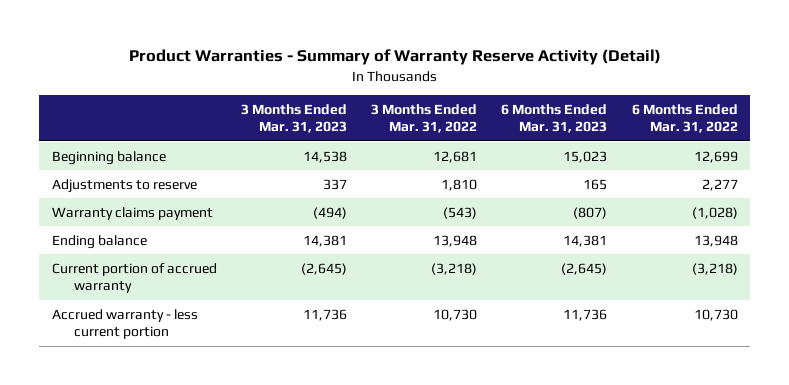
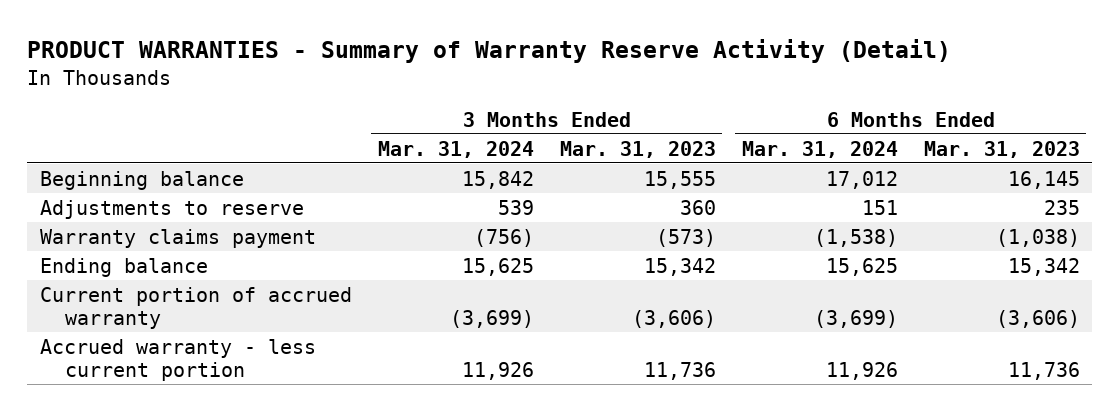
- Product Warranties - Summary of Warranty Reserve Activity (Detail)
+ PRODUCT WARRANTIES - Summary of Warranty Reserve Activity (Detail)
- | 3 Months Ended Mar. 31, 2023 | 3 Months Ended Mar. 31, 2022 | 6 Months Ended Mar. 31, 2023 | 6 Months Ended Mar. 31, 2022
+ | 3 Months Ended Mar. 31, 2024 | 3 Months Ended Mar. 31, 2023 | 6 Months Ended Mar. 31, 2024 | 6 Months Ended Mar. 31, 2023
- Beginning balance | 14,538 | 12,681 | 15,023 | 12,699
- Adjustments to reserve | 337 | 1,810 | 165 | 2,277
- Warranty claims payment | (494) | (543) | (807) | (1,028)
- Ending balance | 14,381 | 13,948 | 14,381 | 13,948
- Current portion of accrued warranty | (2,645) | (3,218) | (2,645) | (3,218)
+ Beginning balance | 15,842 | 15,555 | 17,012 | 16,145
+ Adjustments to reserve | 539 | 360 | 151 | 235
+ Warranty claims payment | (756) | (573) | (1,538) | (1,038)
+ Ending balance | 15,625 | 15,342 | 15,625 | 15,342
+ Current portion of accrued warranty | (3,699) | (3,606) | (3,699) | (3,606)

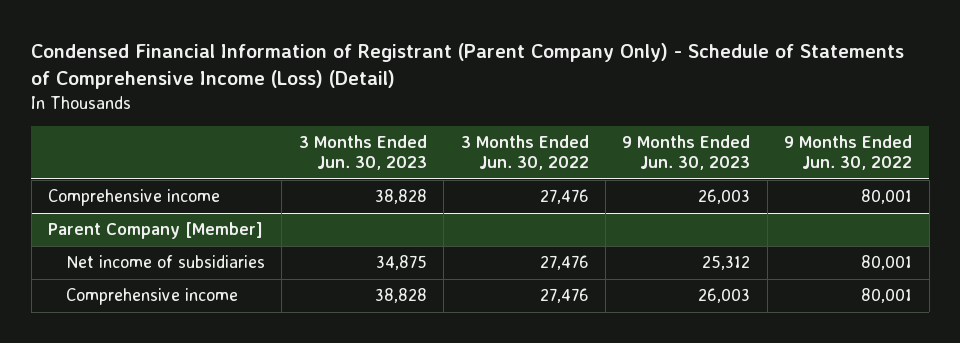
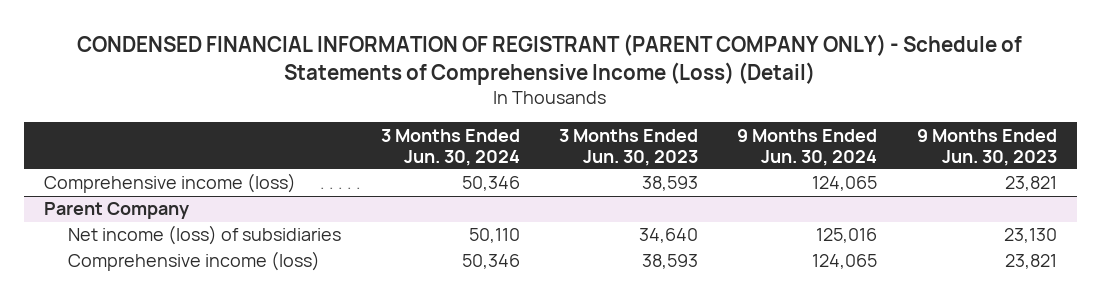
- Condensed Financial Information of Registrant (Parent Company Only) - Schedule of Statements of Comprehensive Income (Loss) (Detail)
+ CONDENSED FINANCIAL INFORMATION OF REGISTRANT (PARENT COMPANY ONLY) - Schedule of Statements of Comprehensive Income (Loss) (Detail)
- | 3 Months Ended Jun. 30, 2023 | 3 Months Ended Jun. 30, 2022 | 9 Months Ended Jun. 30, 2023 | 9 Months Ended Jun. 30, 2022
+ | 3 Months Ended Jun. 30, 2024 | 3 Months Ended Jun. 30, 2023 | 9 Months Ended Jun. 30, 2024 | 9 Months Ended Jun. 30, 2023
- Comprehensive income | 38,828 | 27,476 | 26,003 | 80,001
- Parent Company [Member]
- Net income of subsidiaries | 34,875 | 27,476 | 25,312 | 80,001
- Comprehensive income | 38,828 | 27,476 | 26,003 | 80,001
+ Comprehensive income (loss) | 50,346 | 38,593 | 124,065 | 23,821
+ Parent Company
+ Net income (loss) of subsidiaries | 50,110 | 34,640 | 125,016 | 23,130
+ Comprehensive income (loss) | 50,346 | 38,593 | 124,065 | 23,821

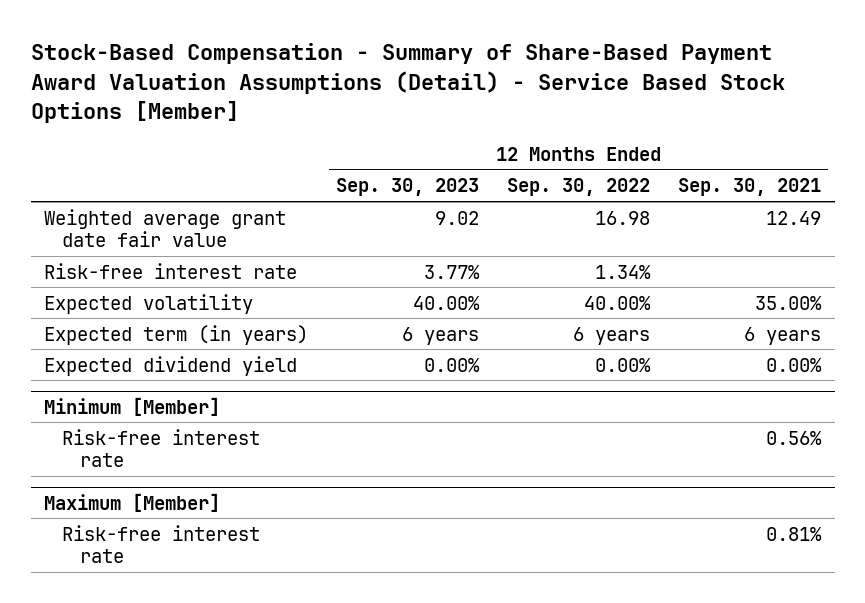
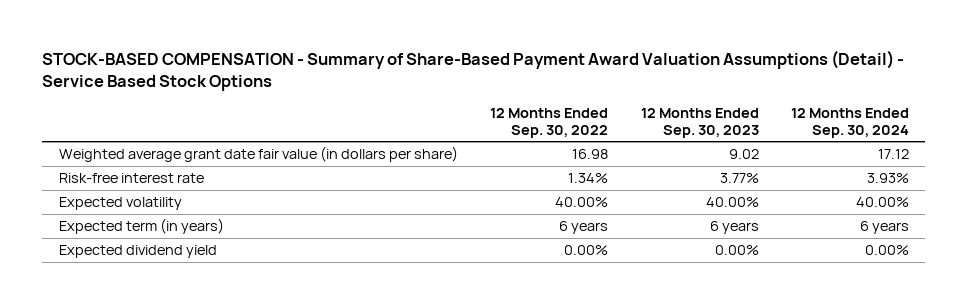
- Stock-Based Compensation - Summary of Share-Based Payment Award Valuation Assumptions (Detail) - Service Based Stock Options [Member]
+ STOCK-BASED COMPENSATION - Summary of Share-Based Payment Award Valuation Assumptions (Detail) - Service Based Stock Options
- | 12 Months Ended Sep. 30, 2023 | 12 Months Ended Sep. 30, 2022 | 12 Months Ended Sep. 30, 2021
+ | 12 Months Ended Sep. 30, 2022 | 12 Months Ended Sep. 30, 2023 | 12 Months Ended Sep. 30, 2024
- Weighted average grant date fair value | 9.02 | 16.98 | 12.49
+ Weighted average grant date fair value (in dollars per share) | 16.98 | 9.02 | 17.12
- Minimum [Member]
- Risk-free interest rate | | | 0.56%
- Maximum [Member]
- Risk-free interest rate | | | 0.81%

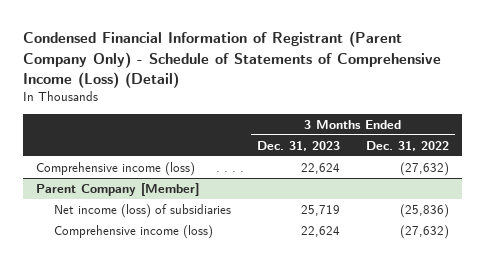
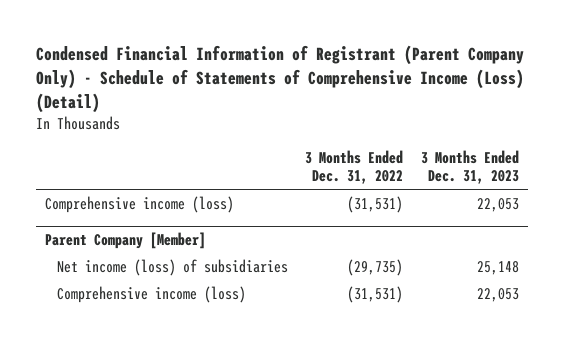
- | 3 Months Ended Dec. 31, 2023 | 3 Months Ended Dec. 31, 2022
+ | 3 Months Ended Dec. 31, 2022 | 3 Months Ended Dec. 31, 2023
- Comprehensive income (loss) | 22,624 | (27,632)
+ Comprehensive income (loss) | (31,531) | 22,053
@ Parent Company [Member]
- Net income (loss) of subsidiaries | 25,719 | (25,836)
- Comprehensive income (loss) | 22,624 | (27,632)
+ Net income (loss) of subsidiaries | (29,735) | 25,148
+ Comprehensive income (loss) | (31,531) | 22,053

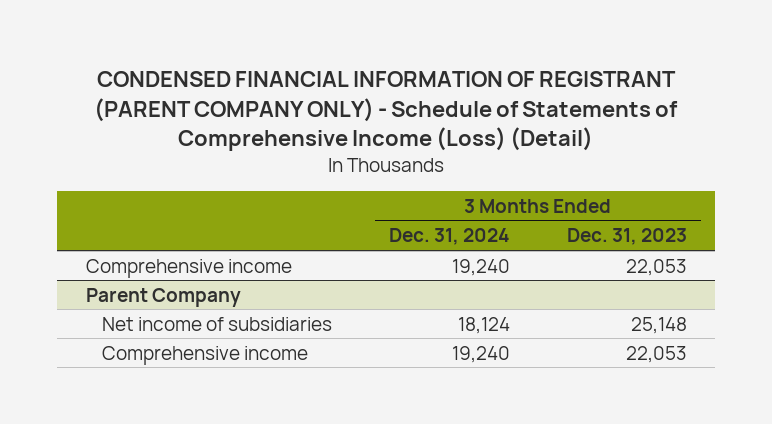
- Condensed Financial Information of Registrant (Parent Company Only) - Schedule of Statements of Comprehensive Income (Loss) (Detail)
+ CONDENSED FINANCIAL INFORMATION OF REGISTRANT (PARENT COMPANY ONLY) - Schedule of Statements of Comprehensive Income (Loss) (Detail)
- | 3 Months Ended Dec. 31, 2022 | 3 Months Ended Dec. 31, 2023
+ | 3 Months Ended Dec. 31, 2024 | 3 Months Ended Dec. 31, 2023
- Comprehensive income (loss) | (31,531) | 22,053
- Parent Company [Member]
- Net income (loss) of subsidiaries | (29,735) | 25,148
- Comprehensive income (loss) | (31,531) | 22,053
+ Comprehensive income | 19,240 | 22,053
+ Parent Company
+ Net income of subsidiaries | 18,124 | 25,148
+ Comprehensive income | 19,240 | 22,053

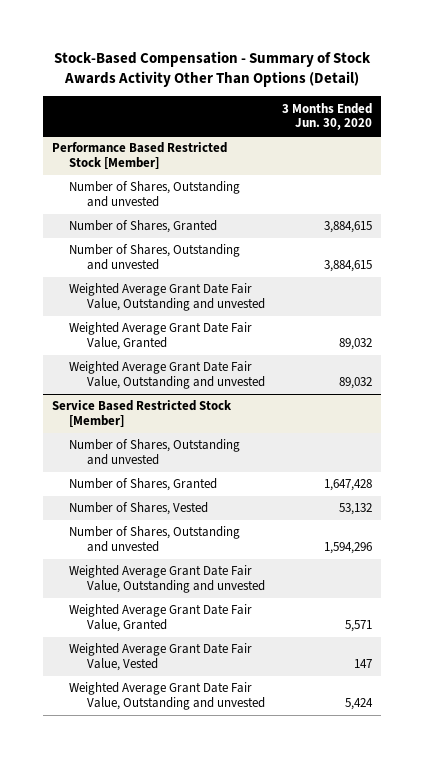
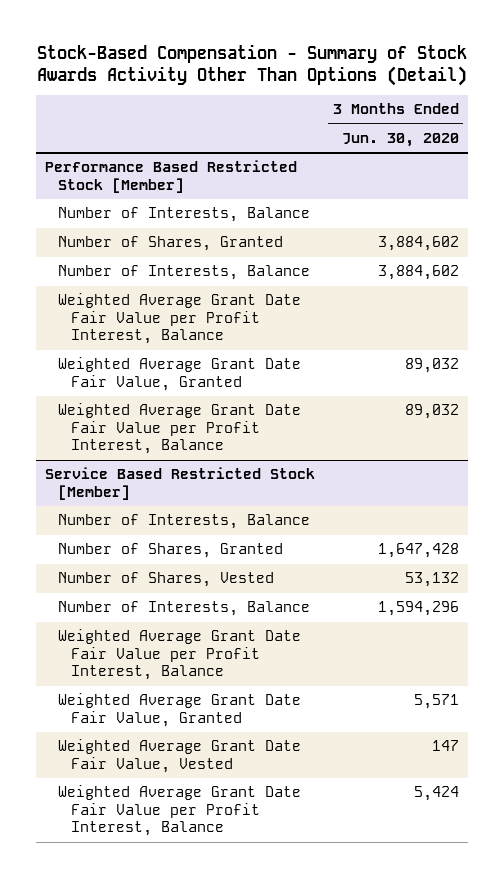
@ Performance Based Restricted Stock [Member]
- Number of Shares, Outstanding and unvested
- Number of Shares, Granted | 3,884,615
- Number of Shares, Outstanding and unvested | 3,884,615
- Weighted Average Grant Date Fair Value, Outstanding and unvested
+ Number of Interests, Balance
+ Number of Shares, Granted | 3,884,602
+ Number of Interests, Balance | 3,884,602
+ Weighted Average Grant Date Fair Value per Profit Interest, Balance
- Weighted Average Grant Date Fair Value, Outstanding and unvested | 89,032
+ Weighted Average Grant Date Fair Value per Profit Interest, Balance | 89,032
@ Service Based Restricted Stock [Member]
- Number of Shares, Outstanding and unvested
+ Number of Interests, Balance
- Number of Shares, Outstanding and unvested | 1,594,296
- Weighted Average Grant Date Fair Value, Outstanding and unvested
+ Number of Interests, Balance | 1,594,296
+ Weighted Average Grant Date Fair Value per Profit Interest, Balance
- Weighted Average Grant Date Fair Value, Outstanding and unvested | 5,424
+ Weighted Average Grant Date Fair Value per Profit Interest, Balance | 5,424

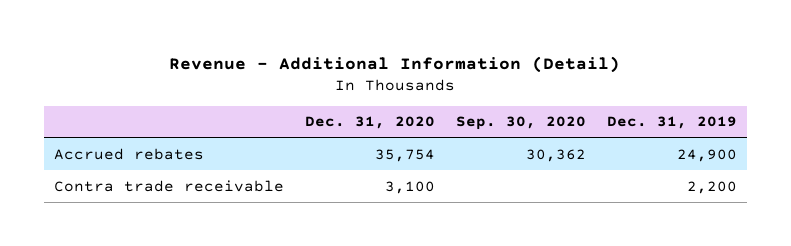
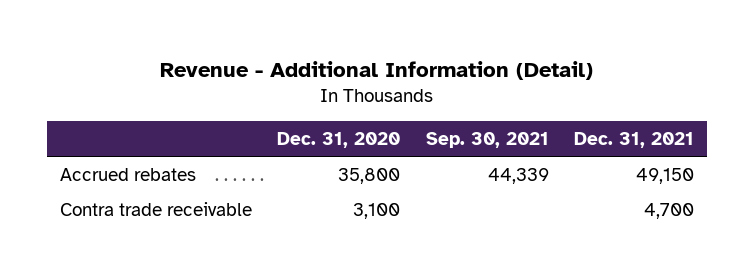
- | Dec. 31, 2020 | Sep. 30, 2020 | Dec. 31, 2019
+ | Dec. 31, 2020 | Sep. 30, 2021 | Dec. 31, 2021
- Accrued rebates | 35,754 | 30,362 | 24,900
+ Accrued rebates | 35,800 | 44,339 | 49,150

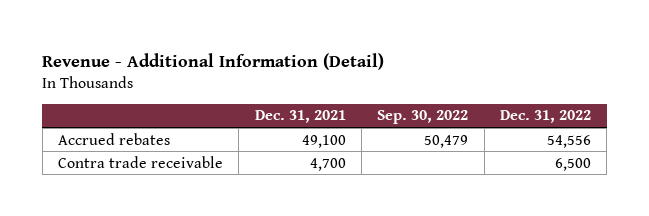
- | Dec. 31, 2020 | Sep. 30, 2021 | Dec. 31, 2021
+ | Dec. 31, 2021 | Sep. 30, 2022 | Dec. 31, 2022
- Accrued rebates | 35,800 | 44,339 | 49,150
+ Accrued rebates | 49,100 | 50,479 | 54,556

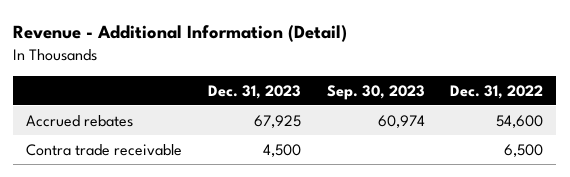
- | Dec. 31, 2021 | Sep. 30, 2022 | Dec. 31, 2022
+ | Dec. 31, 2023 | Sep. 30, 2023 | Dec. 31, 2022
- Accrued rebates | 49,100 | 50,479 | 54,556
+ Accrued rebates | 67,925 | 60,974 | 54,600

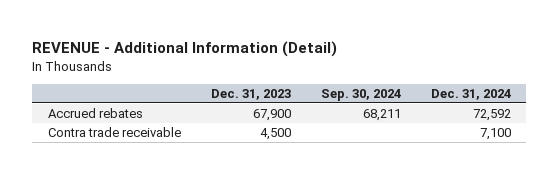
- Revenue - Additional Information (Detail)
+ REVENUE - Additional Information (Detail)
- | Dec. 31, 2023 | Sep. 30, 2023 | Dec. 31, 2022
+ | Dec. 31, 2023 | Sep. 30, 2024 | Dec. 31, 2024
- Accrued rebates | 67,925 | 60,974 | 54,600
+ Accrued rebates | 67,900 | 68,211 | 72,592

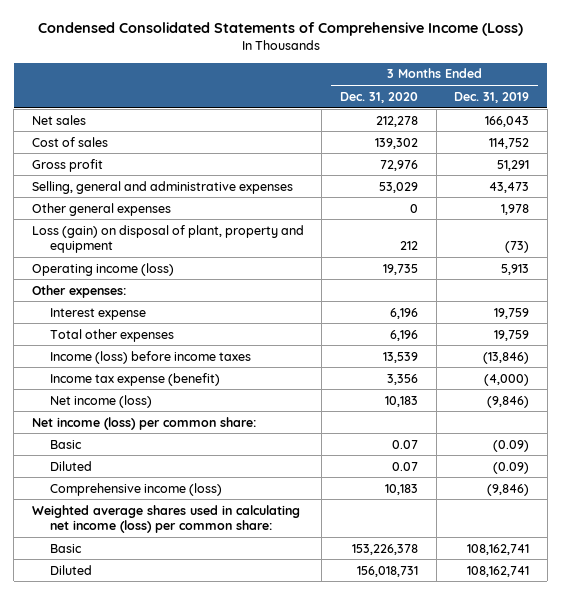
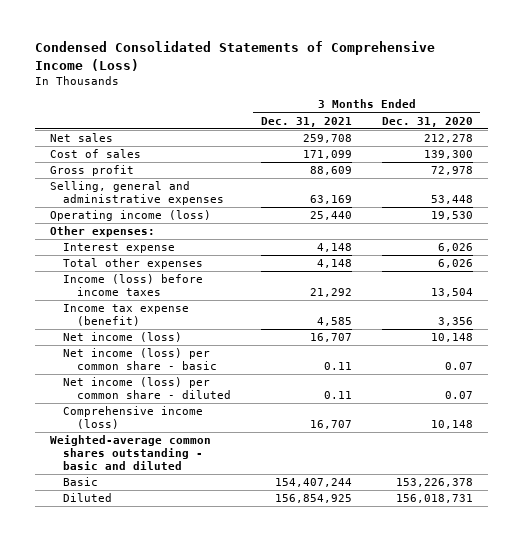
- | 3 Months Ended Dec. 31, 2020 | 3 Months Ended Dec. 31, 2019
+ | 3 Months Ended Dec. 31, 2021 | 3 Months Ended Dec. 31, 2020
- Cost of sales | 139,302 | 114,752
- Gross profit | 72,976 | 51,291
- Selling, general and administrative expenses | 53,029 | 43,473
- Other general expenses | 0 | 1,978
- Loss (gain) on disposal of plant, property and equipment | 212 | (73)
- Operating income (loss) | 19,735 | 5,913
+ Cost of sales | 171,099 | 139,300
+ Gross profit | 88,609 | 72,978
+ Selling, general and administrative expenses | 63,169 | 53,448
+ Operating income (loss) | 25,440 | 19,530
- Interest expense | 6,196 | 19,759
- Total other expenses | 6,196 | 19,759
- Income (loss) before income taxes | 13,539 | (13,846)
+ Interest expense | 4,148 | 6,026
+ Total other expenses | 4,148 | 6,026
+ Income (loss) before income taxes | 21,292 | 13,504
- Net income (loss) | 10,183 | (9,846)
- Net income (loss) per common share:
- Basic | 0.07 | (0.09)
- Diluted | 0.07 | (0.09)
- Comprehensive income (loss) | 10,183 | (9,846)
- Weighted average shares used in calculating net income (loss) per common share:
+ Net income (loss) | 16,707 | 10,148
+ Net income (loss) per common share - basic | 0.11 | 0.07
+ Net income (loss) per common share - diluted | 0.11 | 0.07
+ Comprehensive income (loss) | 16,707 | 10,148
+ Weighted-average common shares outstanding - basic and diluted

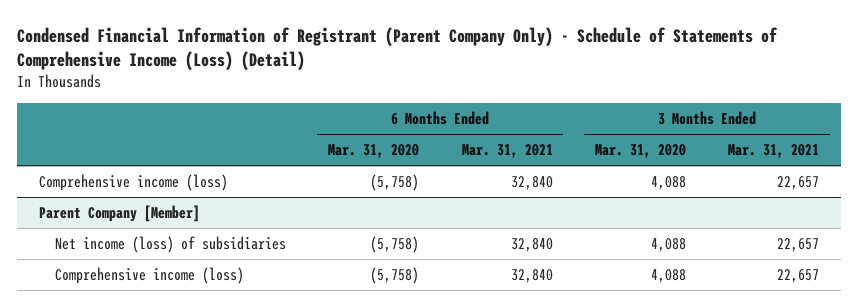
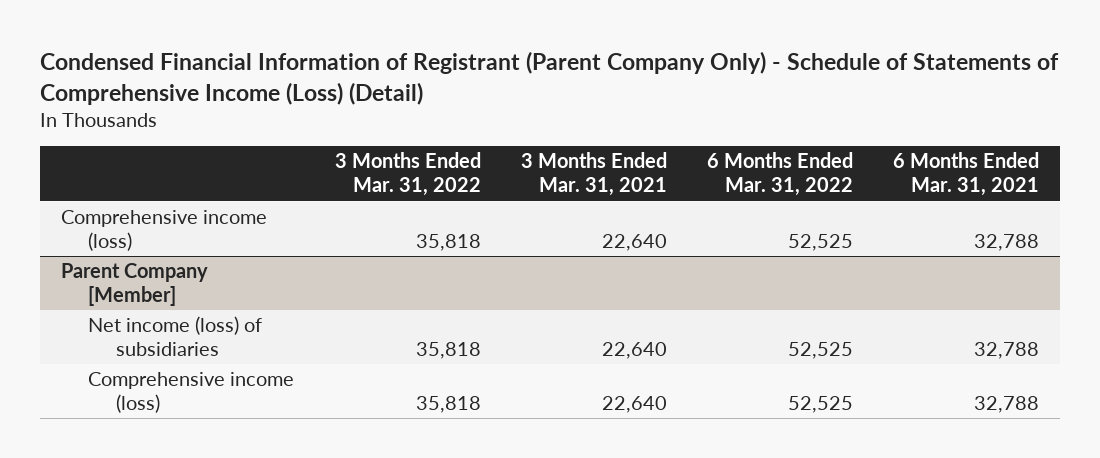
- | 6 Months Ended Mar. 31, 2020 | 6 Months Ended Mar. 31, 2021 | 3 Months Ended Mar. 31, 2020 | 3 Months Ended Mar. 31, 2021
+ | 3 Months Ended Mar. 31, 2022 | 3 Months Ended Mar. 31, 2021 | 6 Months Ended Mar. 31, 2022 | 6 Months Ended Mar. 31, 2021
- Comprehensive income (loss) | (5,758) | 32,840 | 4,088 | 22,657
+ Comprehensive income (loss) | 35,818 | 22,640 | 52,525 | 32,788
@ Parent Company [Member]
- Net income (loss) of subsidiaries | (5,758) | 32,840 | 4,088 | 22,657
- Comprehensive income (loss) | (5,758) | 32,840 | 4,088 | 22,657
+ Net income (loss) of subsidiaries | 35,818 | 22,640 | 52,525 | 32,788
+ Comprehensive income (loss) | 35,818 | 22,640 | 52,525 | 32,788

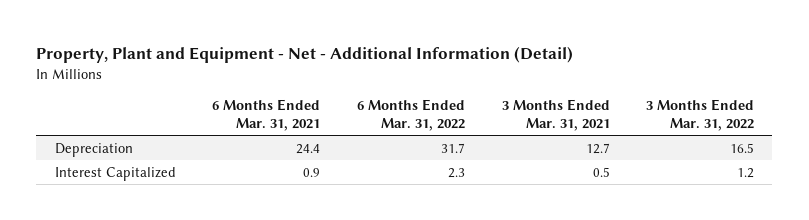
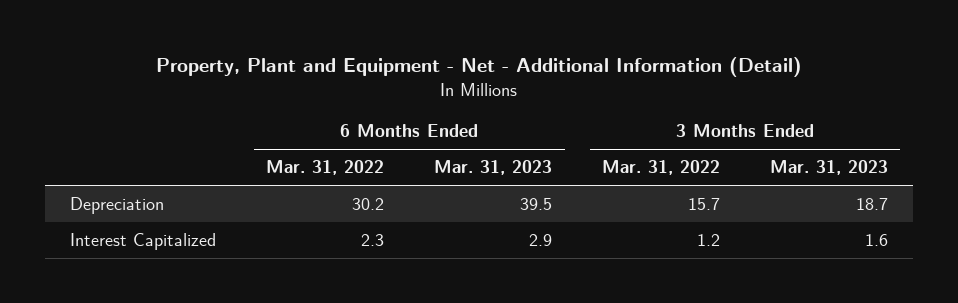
- | 6 Months Ended Mar. 31, 2021 | 6 Months Ended Mar. 31, 2022 | 3 Months Ended Mar. 31, 2021 | 3 Months Ended Mar. 31, 2022
+ | 6 Months Ended Mar. 31, 2022 | 6 Months Ended Mar. 31, 2023 | 3 Months Ended Mar. 31, 2022 | 3 Months Ended Mar. 31, 2023
- Depreciation | 24.4 | 31.7 | 12.7 | 16.5
+ Depreciation | 30.2 | 39.5 | 15.7 | 18.7

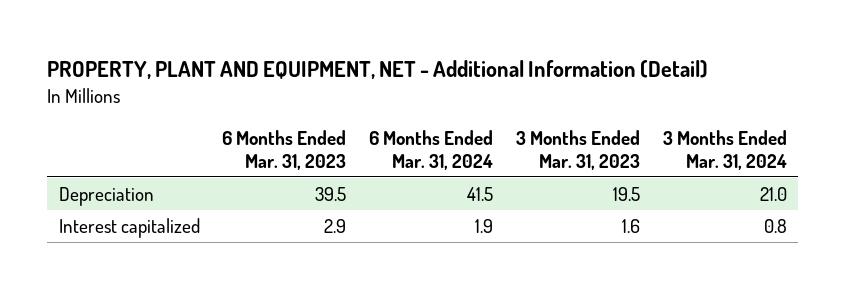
- Property, Plant and Equipment - Net - Additional Information (Detail)
+ PROPERTY, PLANT AND EQUIPMENT, NET - Additional Information (Detail)
- | 6 Months Ended Mar. 31, 2022 | 6 Months Ended Mar. 31, 2023 | 3 Months Ended Mar. 31, 2022 | 3 Months Ended Mar. 31, 2023
+ | 6 Months Ended Mar. 31, 2023 | 6 Months Ended Mar. 31, 2024 | 3 Months Ended Mar. 31, 2023 | 3 Months Ended Mar. 31, 2024
- Depreciation | 30.2 | 39.5 | 15.7 | 18.7
- Interest Capitalized | 2.3 | 2.9 | 1.2 | 1.6
+ Depreciation | 39.5 | 41.5 | 19.5 | 21.0
+ Interest capitalized | 2.9 | 1.9 | 1.6 | 0.8

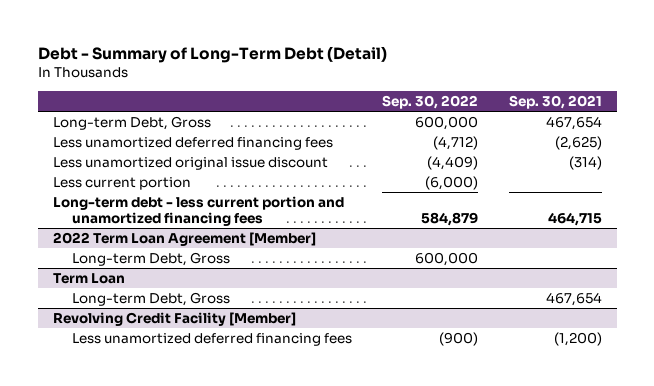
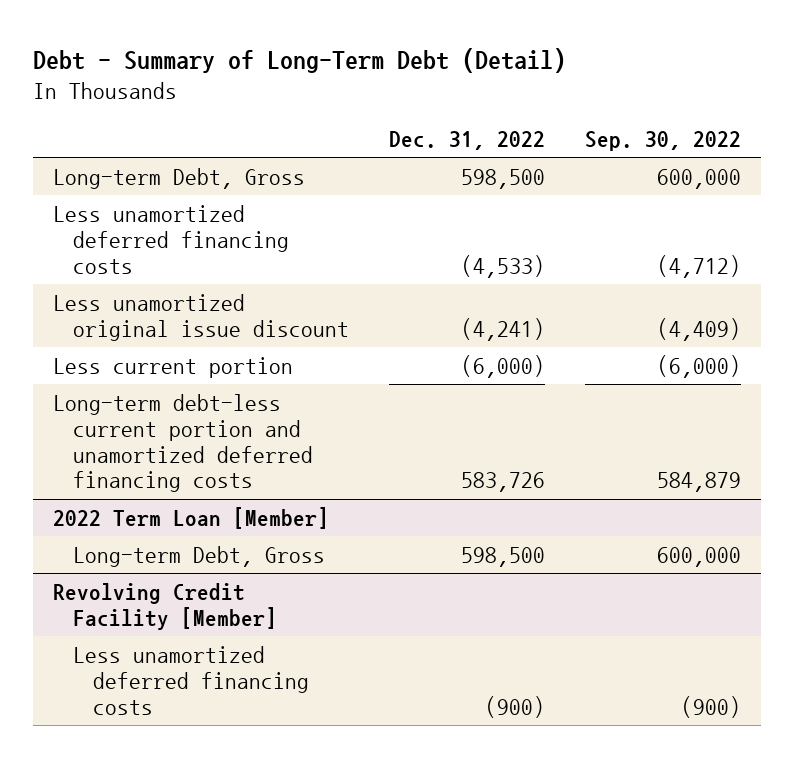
- | Sep. 30, 2022 | Sep. 30, 2021
+ | Dec. 31, 2022 | Sep. 30, 2022
- Less unamortized deferred financing fees | (4,712) | (2,625)
+ Less unamortized deferred financing costs | (4,533) | (4,712)
- Long-term debt - less current portion and unamortized financing fees | 584,879 | 464,715
- 2022 Term Loan Agreement [Member]
+ Long-term debt-less current portion and unamortized deferred financing costs | 583,726 | 584,879
+ 2022 Term Loan [Member]
- Term Loan
- Long-term Debt, Gross | | 467,654
@ Revolving Credit Facility [Member]
- Less unamortized deferred financing fees | (900) | (1,200)
+ Less unamortized deferred financing costs | (900) | (900)

